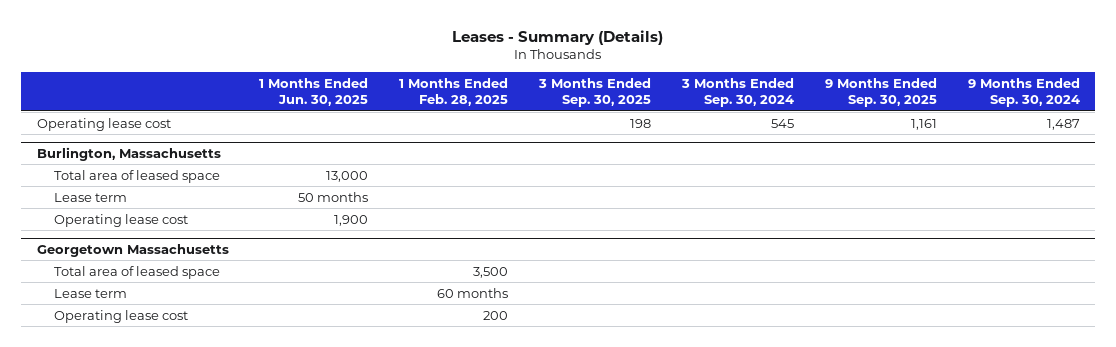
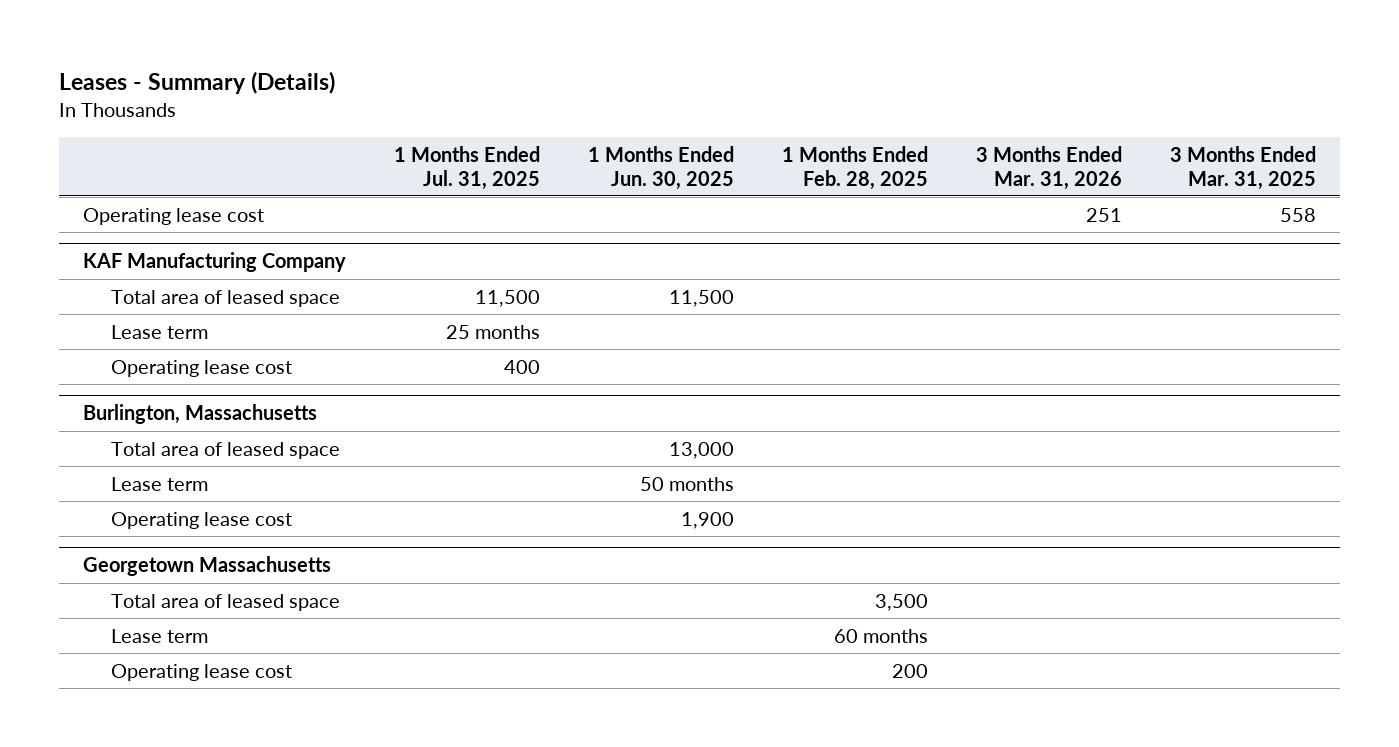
- | 1 Months Ended Jun. 30, 2025 | 1 Months Ended Feb. 28, 2025 | 3 Months Ended Sep. 30, 2025 | 3 Months Ended Sep. 30, 2024 | 9 Months Ended Sep. 30, 2025 | 9 Months Ended Sep. 30, 2024
+ | 1 Months Ended Jul. 31, 2025 | 1 Months Ended Jun. 30, 2025 | 1 Months Ended Feb. 28, 2025 | 3 Months Ended Mar. 31, 2026 | 3 Months Ended Mar. 31, 2025
+ KAF Manufacturing Company
+ Total area of leased space | 11,500 | 11,500 | | |
+ Lease term | 25 months | | | |
+ Operating lease cost | 400 | | | |

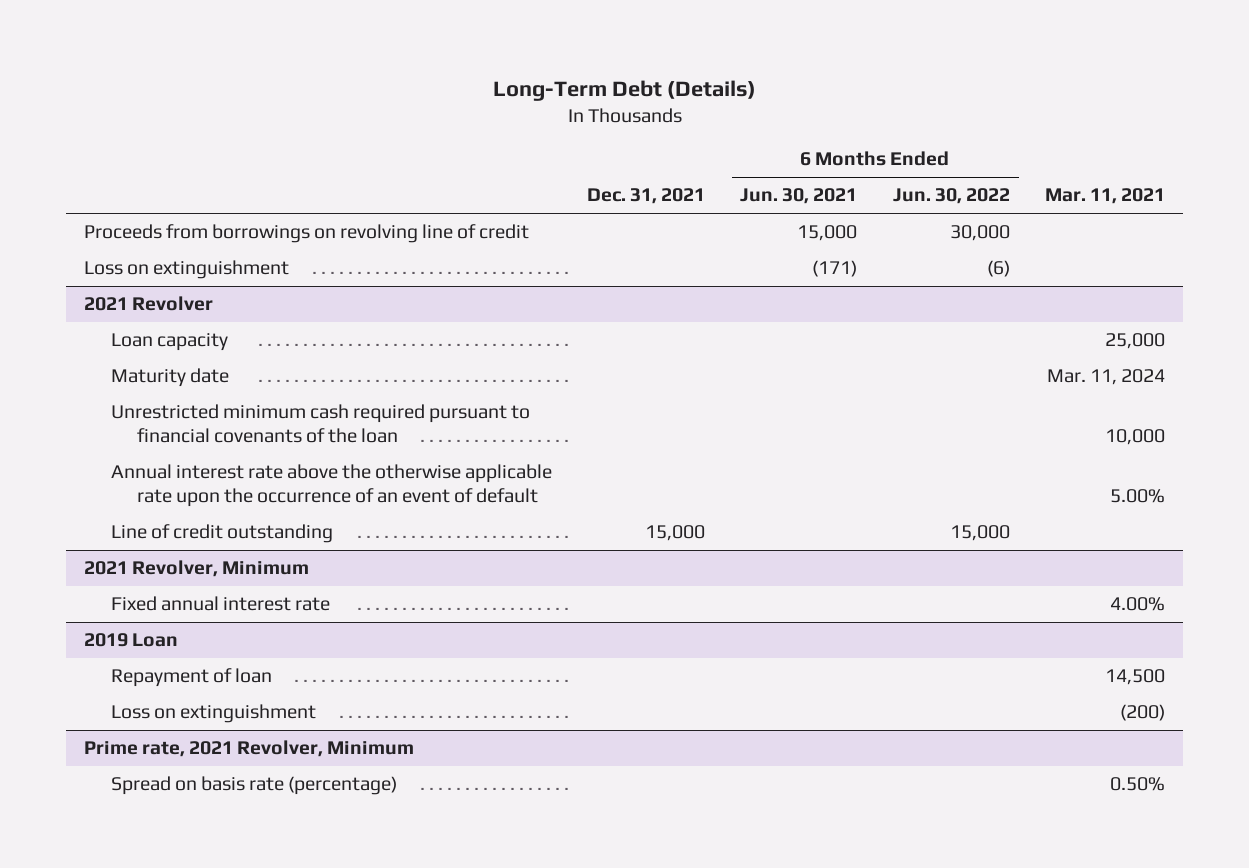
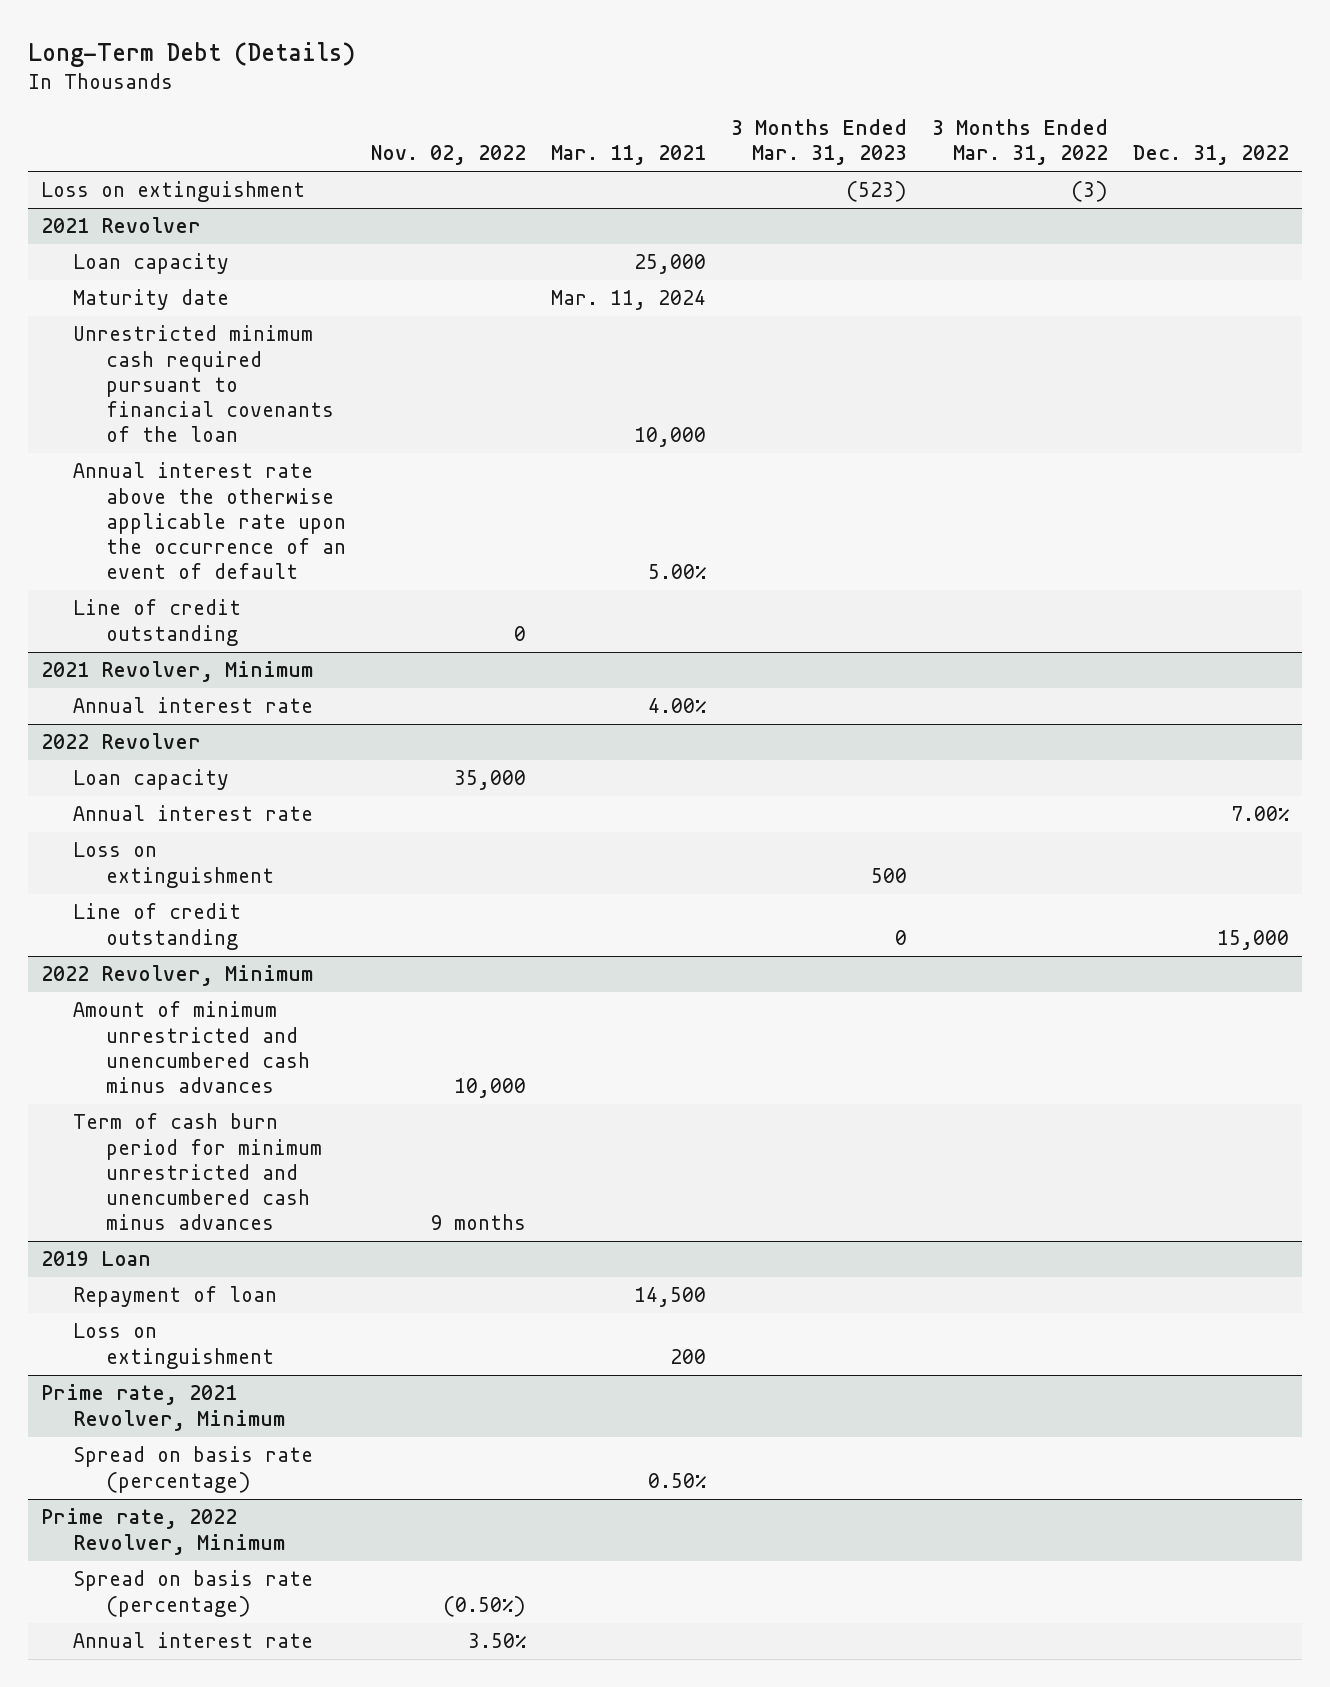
- | Dec. 31, 2021 | 6 Months Ended Jun. 30, 2021 | 6 Months Ended Jun. 30, 2022 | Mar. 11, 2021
+ | Nov. 02, 2022 | Mar. 11, 2021 | 3 Months Ended Mar. 31, 2023 | 3 Months Ended Mar. 31, 2022 | Dec. 31, 2022
- Proceeds from borrowings on revolving line of credit | | 15,000 | 30,000 |
@ 2021 Revolver, Minimum
- Fixed annual interest rate | | | | 4.00%
+ Annual interest rate | | 4.00% | | |
+ 2022 Revolver
+ Loan capacity | 35,000 | | | |
+ Annual interest rate | | | | | 7.00%
+ Loss on extinguishment | | | 500 | |
+ Line of credit outstanding | | | 0 | | 15,000
+ 2022 Revolver, Minimum
+ Amount of minimum unrestricted and unencumbered cash minus advances | 10,000 | | | |
+ Term of cash burn period for minimum unrestricted and unencumbered cash minus advances | 9 months | | | |
@ 2019 Loan
- Loss on extinguishment | | | | (200)
+ Loss on extinguishment | | 200 | | |
+ Prime rate, 2022 Revolver, Minimum
+ Spread on basis rate (percentage) | (0.50%) | | | |
+ Annual interest rate | 3.50% | | | |

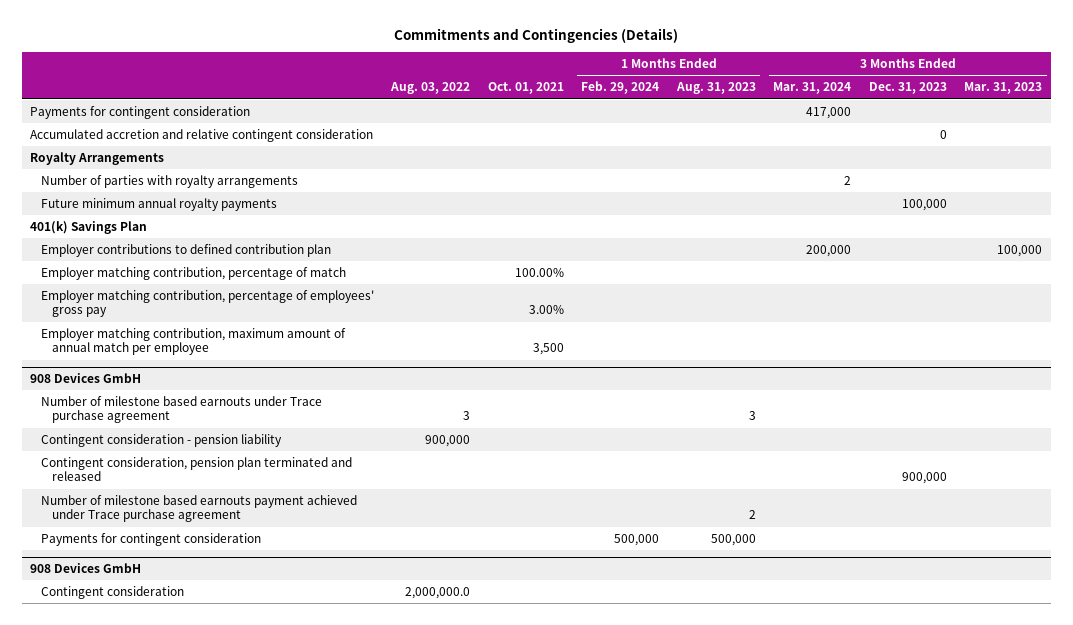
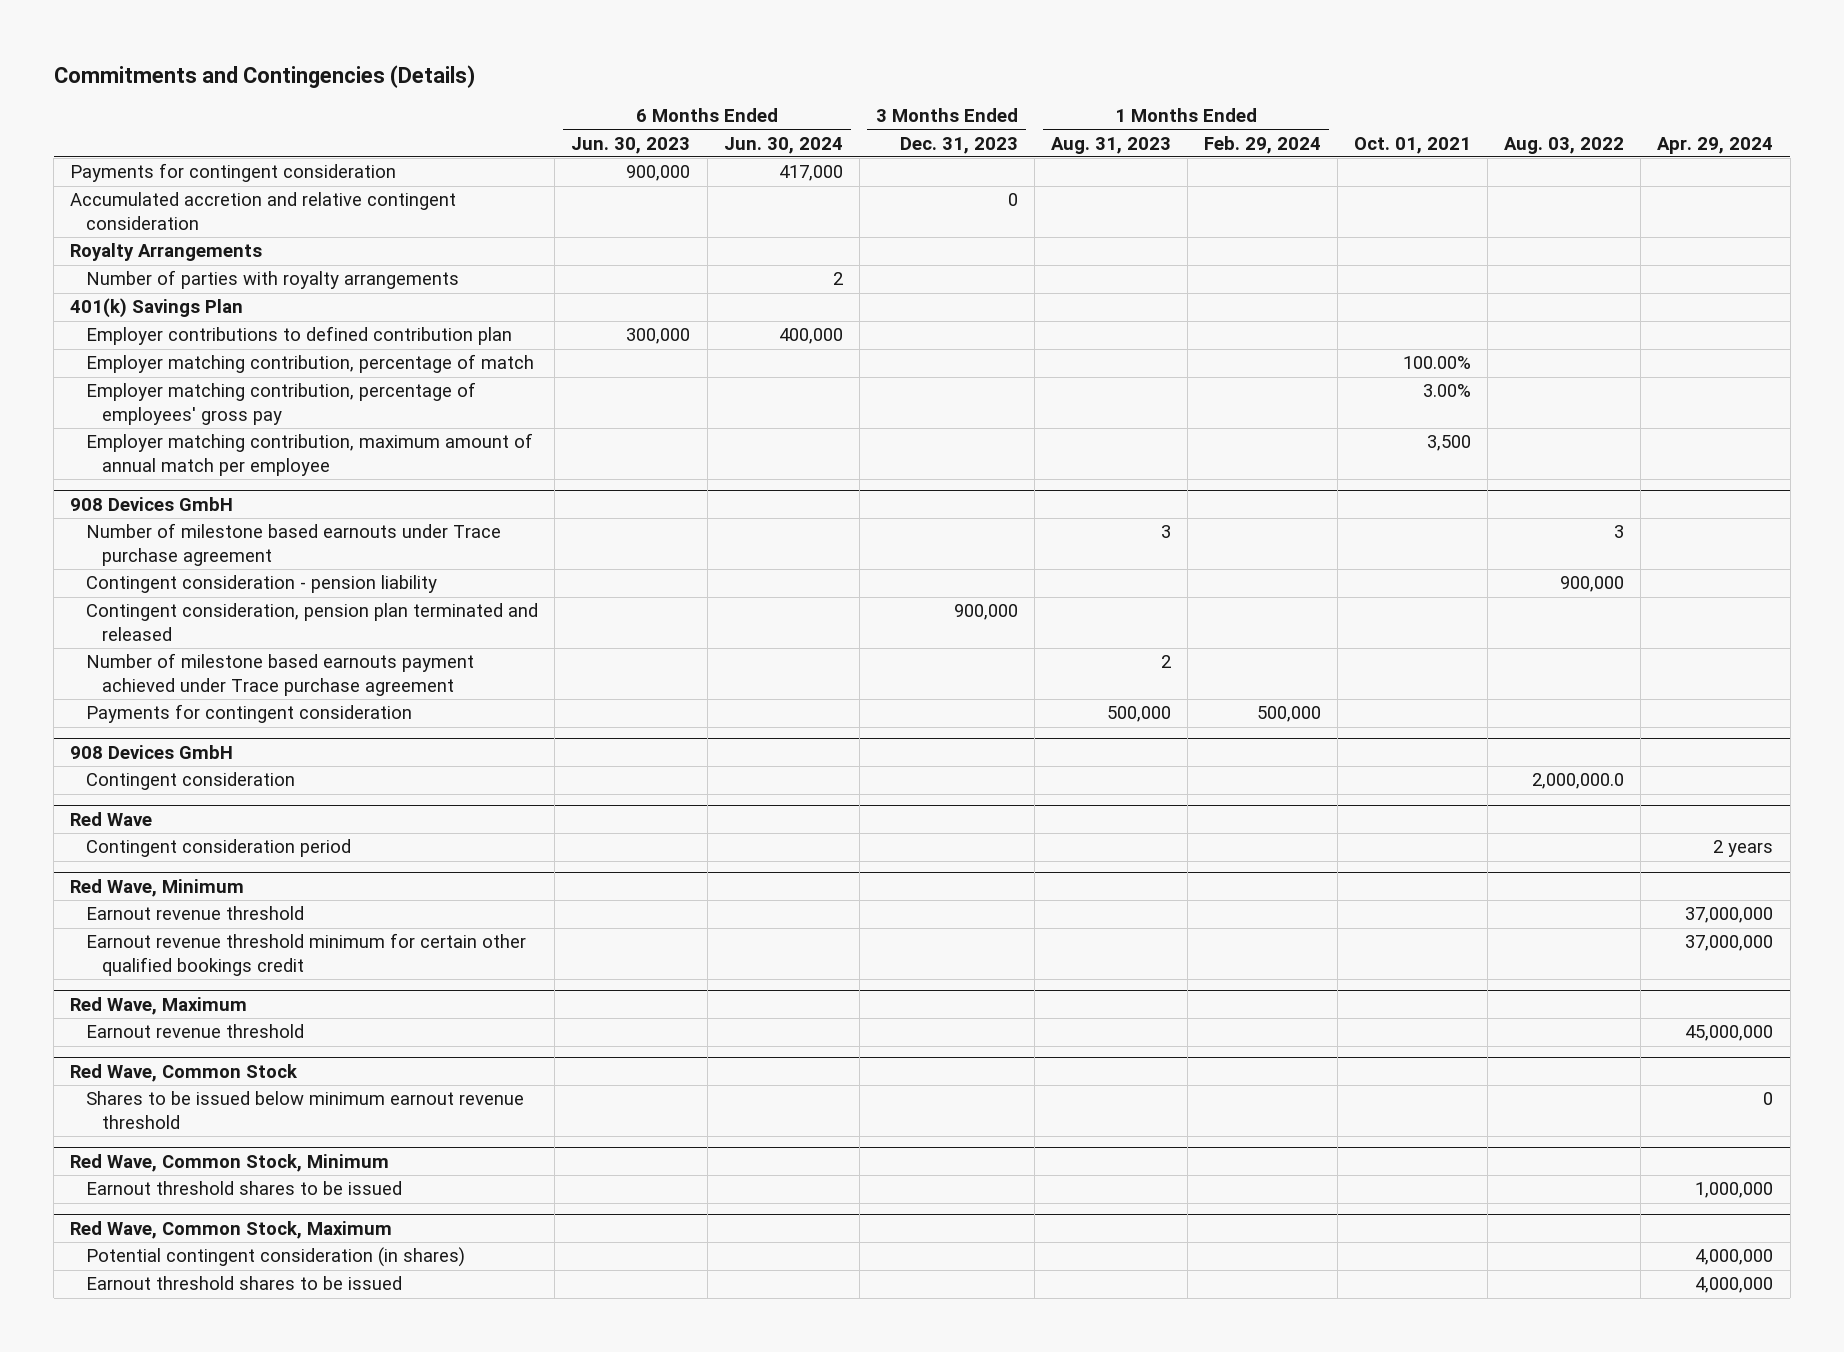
- | Aug. 03, 2022 | Oct. 01, 2021 | 1 Months Ended Feb. 29, 2024 | 1 Months Ended Aug. 31, 2023 | 3 Months Ended Mar. 31, 2024 | 3 Months Ended Dec. 31, 2023 | 3 Months Ended Mar. 31, 2023
+ | 6 Months Ended Jun. 30, 2023 | 6 Months Ended Jun. 30, 2024 | 3 Months Ended Dec. 31, 2023 | 1 Months Ended Aug. 31, 2023 | 1 Months Ended Feb. 29, 2024 | Oct. 01, 2021 | Aug. 03, 2022 | Apr. 29, 2024
- Future minimum annual royalty payments | | | | | | 100,000 |
+ Red Wave
+ Contingent consideration period | | | | | | | | 2 years
+ Red Wave, Minimum
+ Earnout revenue threshold | | | | | | | | 37,000,000
+ Earnout revenue threshold minimum for certain other qualified bookings credit | | | | | | | | 37,000,000
+ Red Wave, Maximum
+ Earnout revenue threshold | | | | | | | | 45,000,000
+ Red Wave, Common Stock
+ Shares to be issued below minimum earnout revenue threshold | | | | | | | | 0
+ Red Wave, Common Stock, Minimum
+ Earnout threshold shares to be issued | | | | | | | | 1,000,000
+ Red Wave, Common Stock, Maximum
+ Potential contingent consideration (in shares) | | | | | | | | 4,000,000
+ Earnout threshold shares to be issued | | | | | | | | 4,000,000

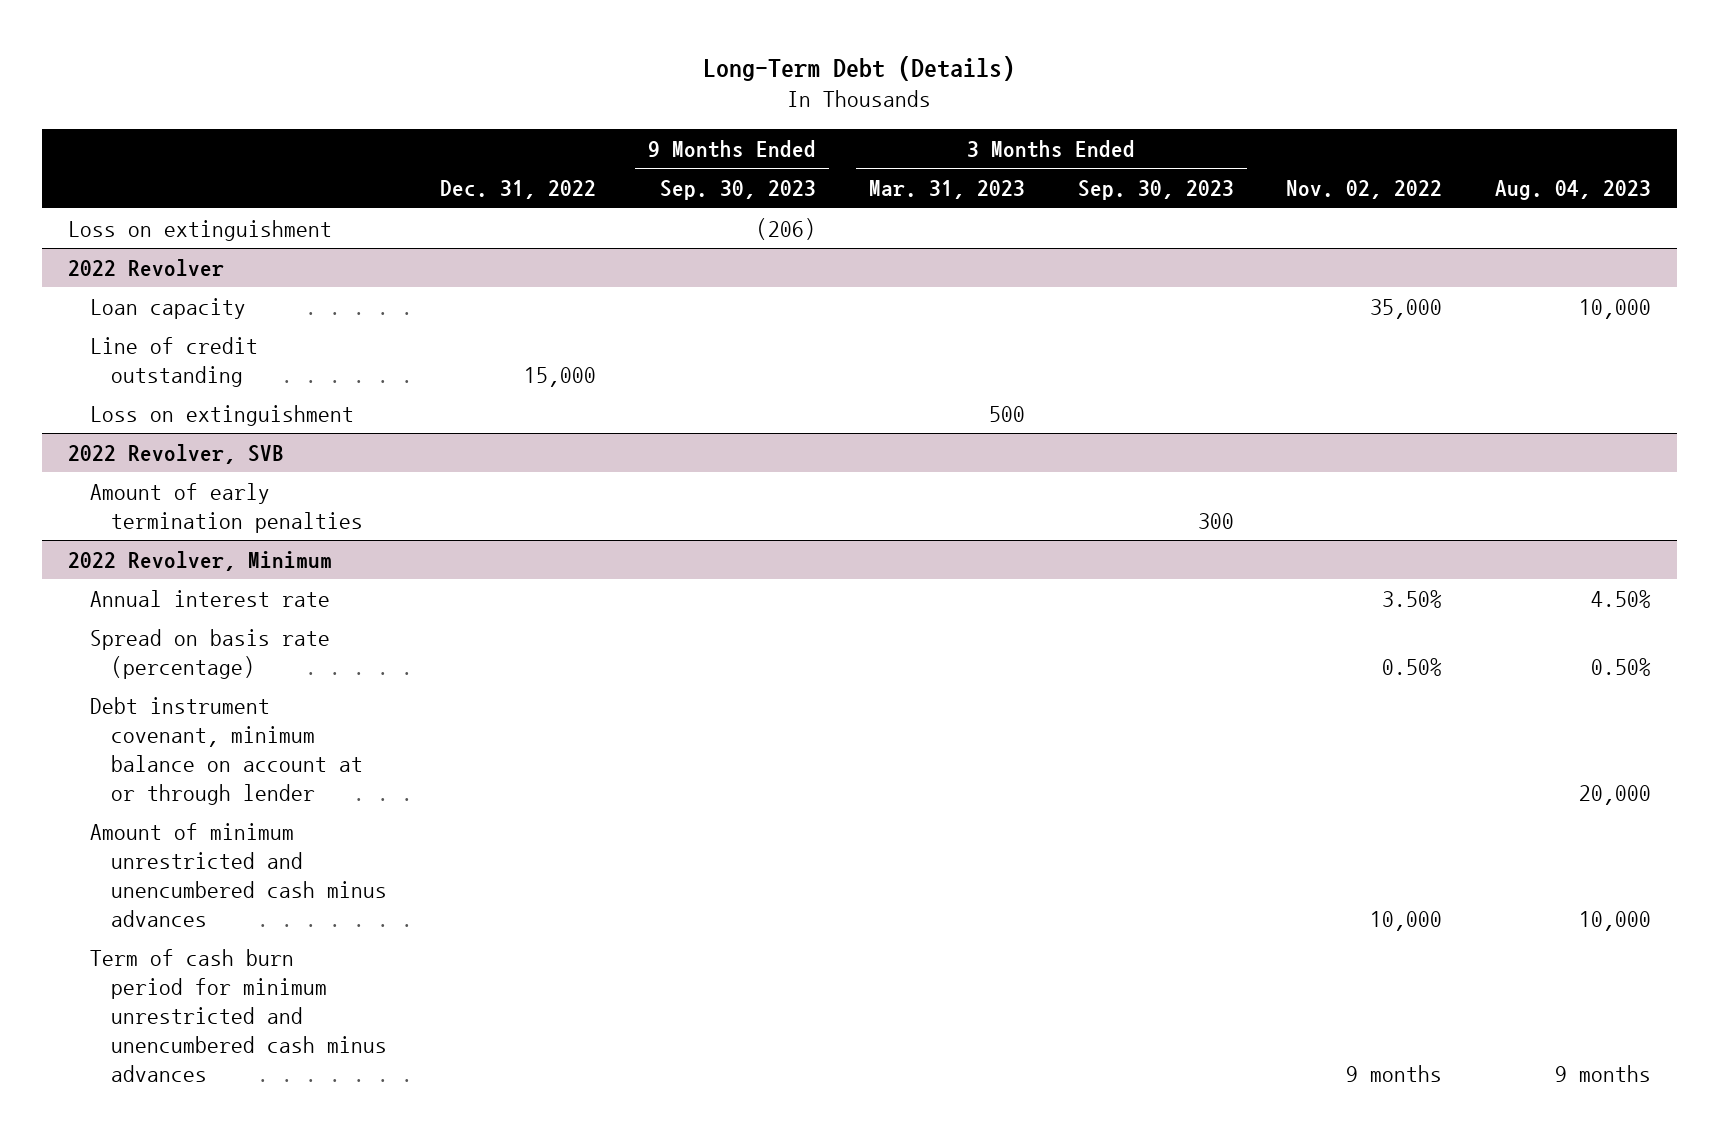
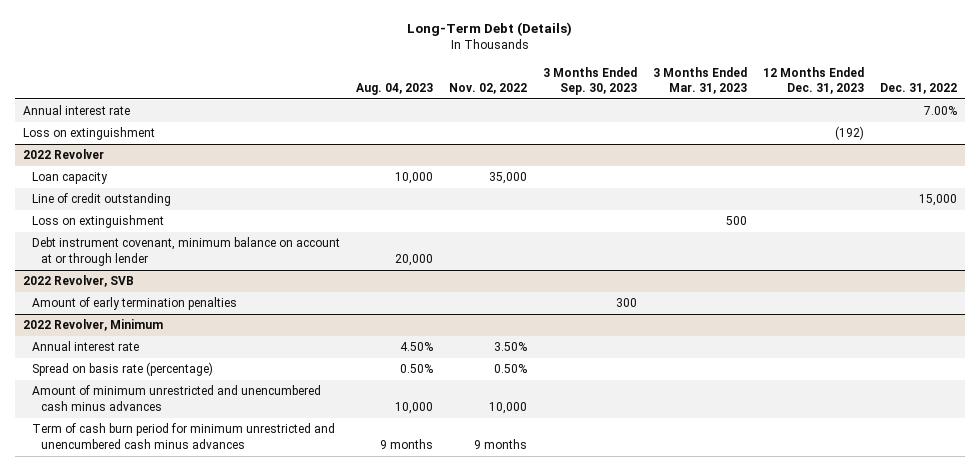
- | Dec. 31, 2022 | 9 Months Ended Sep. 30, 2023 | 3 Months Ended Mar. 31, 2023 | 3 Months Ended Sep. 30, 2023 | Nov. 02, 2022 | Aug. 04, 2023
+ | Aug. 04, 2023 | Nov. 02, 2022 | 3 Months Ended Sep. 30, 2023 | 3 Months Ended Mar. 31, 2023 | 12 Months Ended Dec. 31, 2023 | Dec. 31, 2022
+ Annual interest rate | | | | | | 7.00%
@ 2022 Revolver
+ Debt instrument covenant, minimum balance on account at or through lender | 20,000 | | | | |
@ 2022 Revolver, Minimum
- Debt instrument covenant, minimum balance on account at or through lender | | | | | | 20,000

